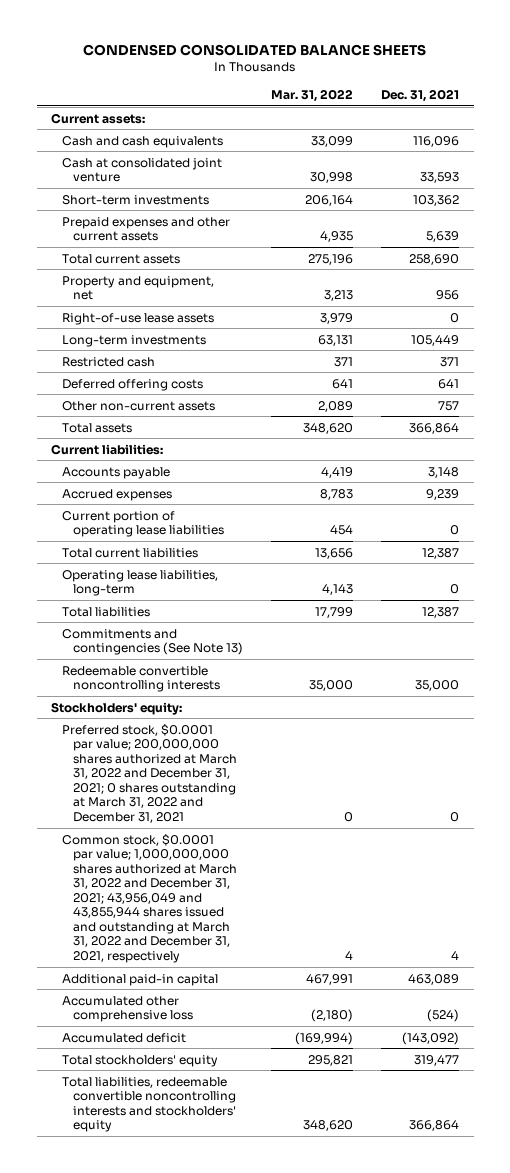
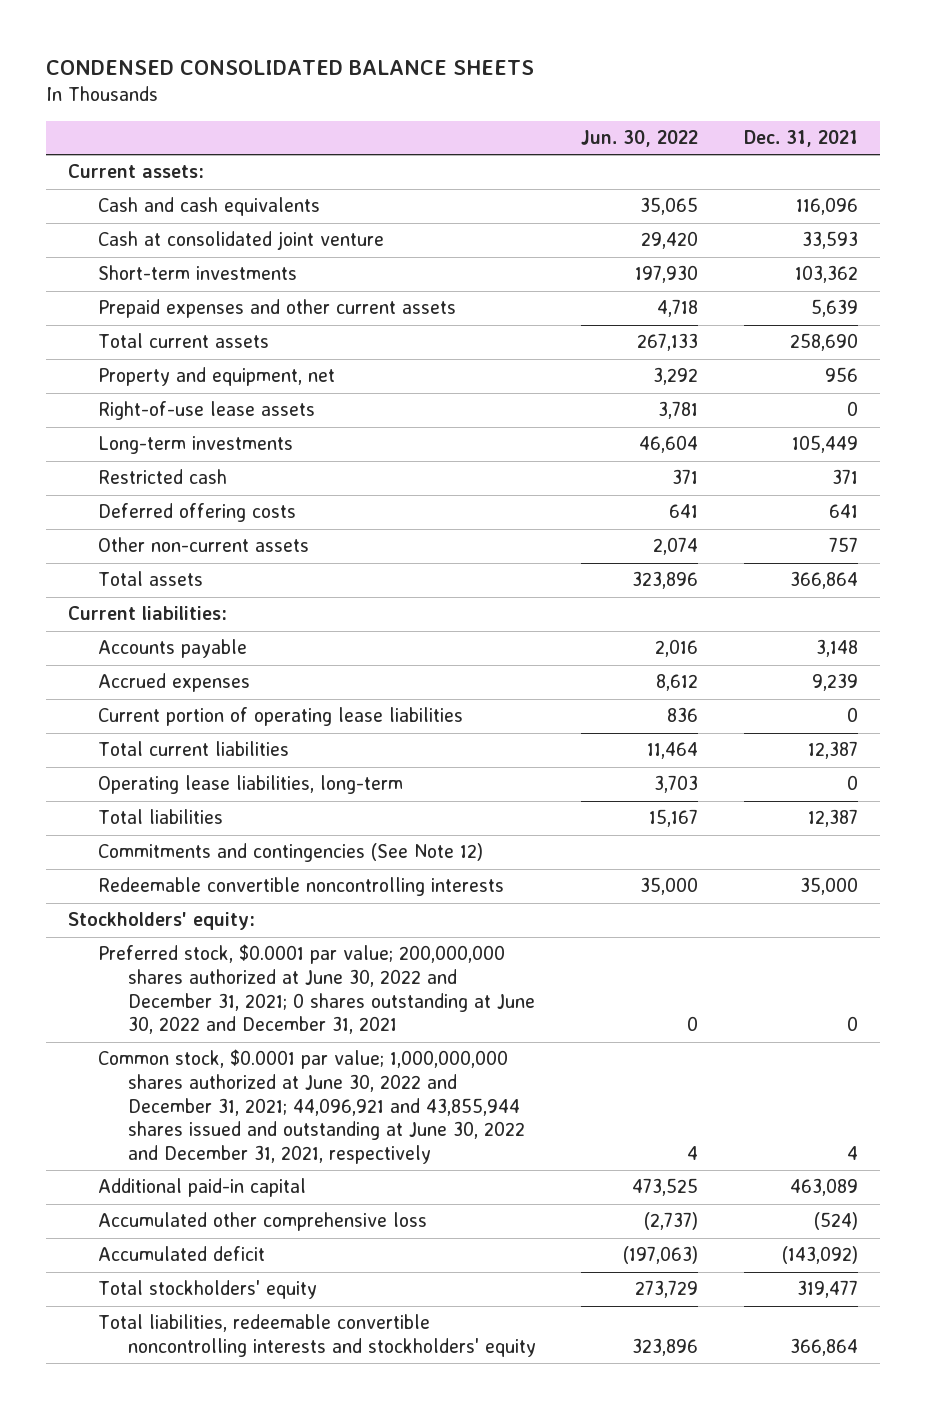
- | Mar. 31, 2022 | Dec. 31, 2021
+ | Jun. 30, 2022 | Dec. 31, 2021
- Commitments and contingencies (See Note 13)
+ Commitments and contingencies (See Note 12)
- Preferred stock, $0.0001 par value; 200,000,000 shares authorized at March 31, 2022 and December 31, 2021; 0 shares outstanding at March 31, 2022 and December 31, 2021 | 0 | 0
- Common stock, $0.0001 par value; 1,000,000,000 shares authorized at March 31, 2022 and December 31, 2021; 43,956,049 and 43,855,944 shares issued and outstanding at March 31, 2022 and December 31, 2021, respectively | 4 | 4
+ Preferred stock, $0.0001 par value; 200,000,000 shares authorized at June 30, 2022 and December 31, 2021; 0 shares outstanding at June 30, 2022 and December 31, 2021 | 0 | 0
+ Common stock, $0.0001 par value; 1,000,000,000 shares authorized at June 30, 2022 and December 31, 2021; 44,096,921 and 43,855,944 shares issued and outstanding at June 30, 2022 and December 31, 2021, respectively | 4 | 4

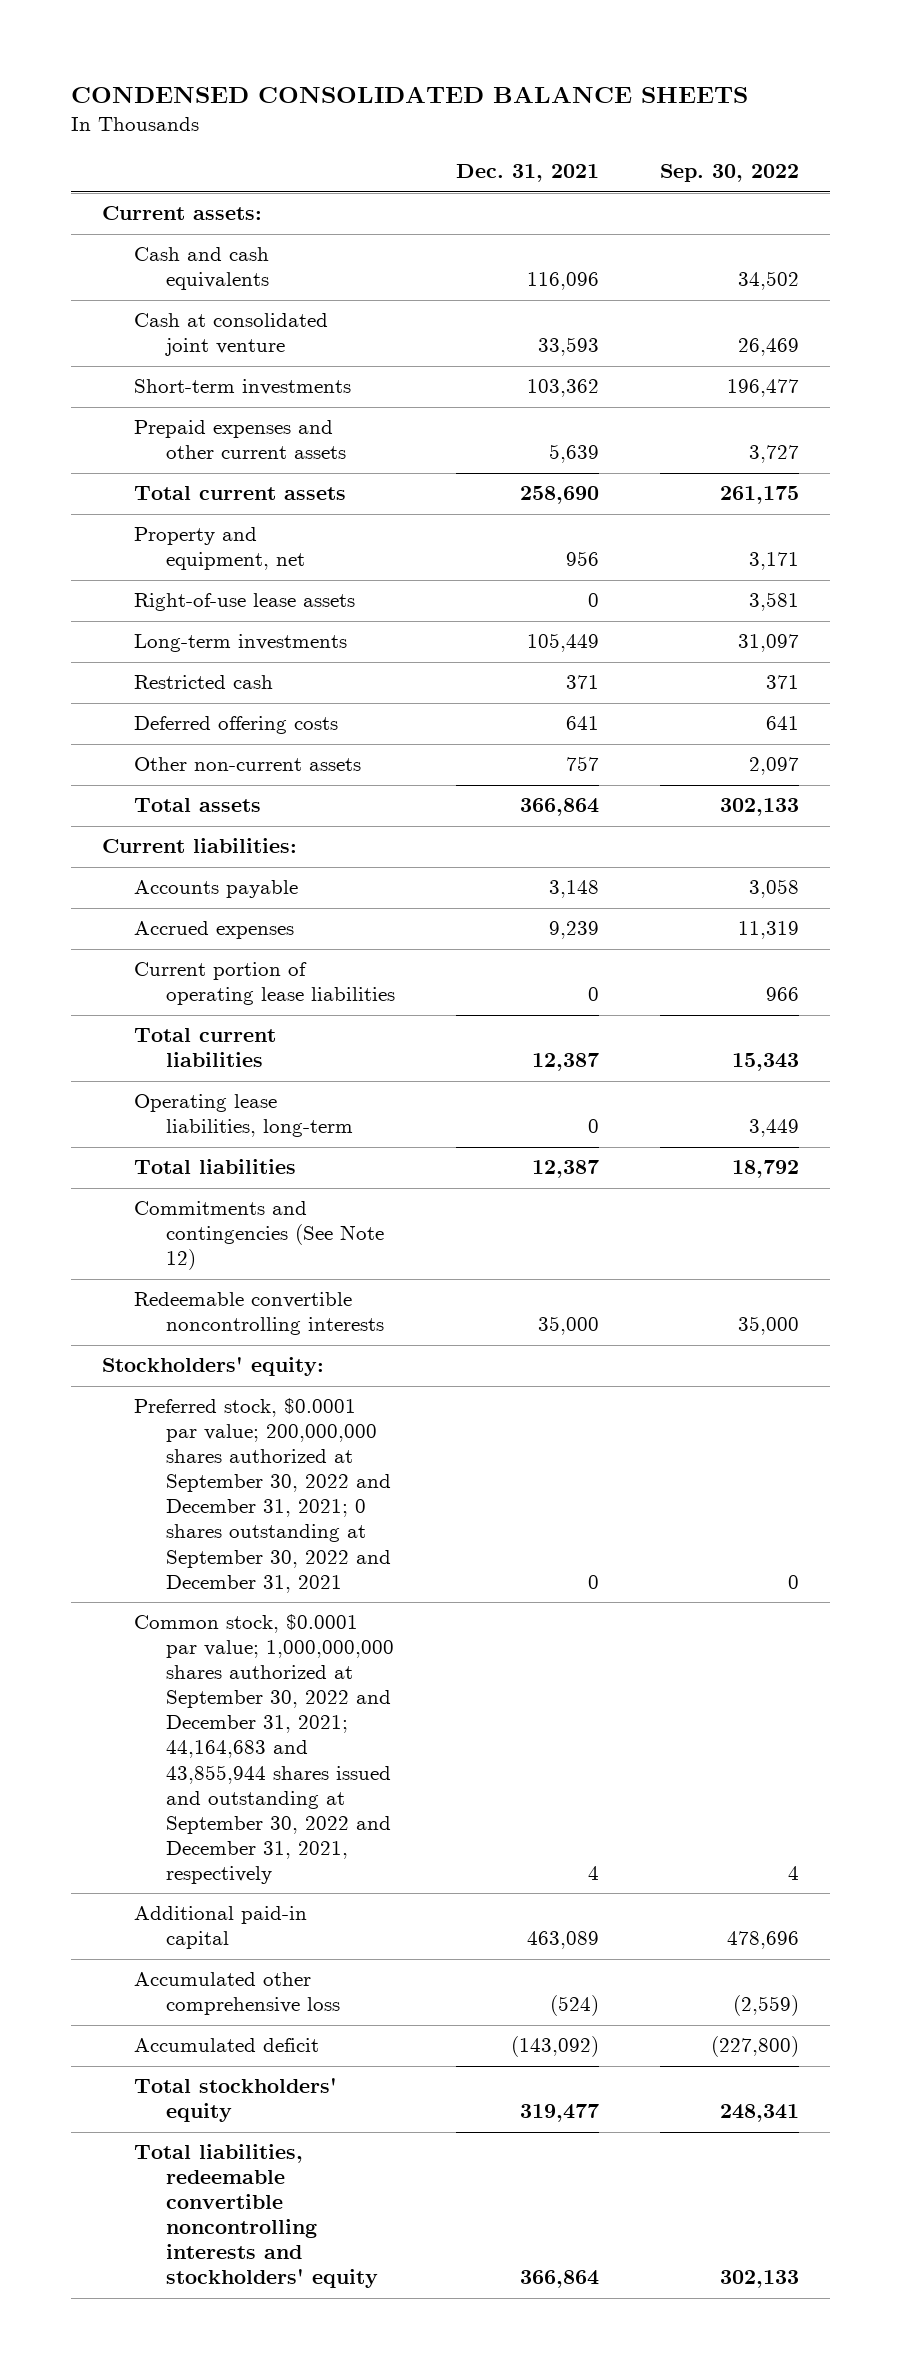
- | Jun. 30, 2022 | Dec. 31, 2021
+ | Dec. 31, 2021 | Sep. 30, 2022
- Preferred stock, $0.0001 par value; 200,000,000 shares authorized at June 30, 2022 and December 31, 2021; 0 shares outstanding at June 30, 2022 and December 31, 2021 | 0 | 0
- Common stock, $0.0001 par value; 1,000,000,000 shares authorized at June 30, 2022 and December 31, 2021; 44,096,921 and 43,855,944 shares issued and outstanding at June 30, 2022 and December 31, 2021, respectively | 4 | 4
+ Preferred stock, $0.0001 par value; 200,000,000 shares authorized at September 30, 2022 and December 31, 2021; 0 shares outstanding at September 30, 2022 and December 31, 2021 | 0 | 0
+ Common stock, $0.0001 par value; 1,000,000,000 shares authorized at September 30, 2022 and December 31, 2021; 44,164,683 and 43,855,944 shares issued and outstanding at September 30, 2022 and December 31, 2021, respectively | 4 | 4

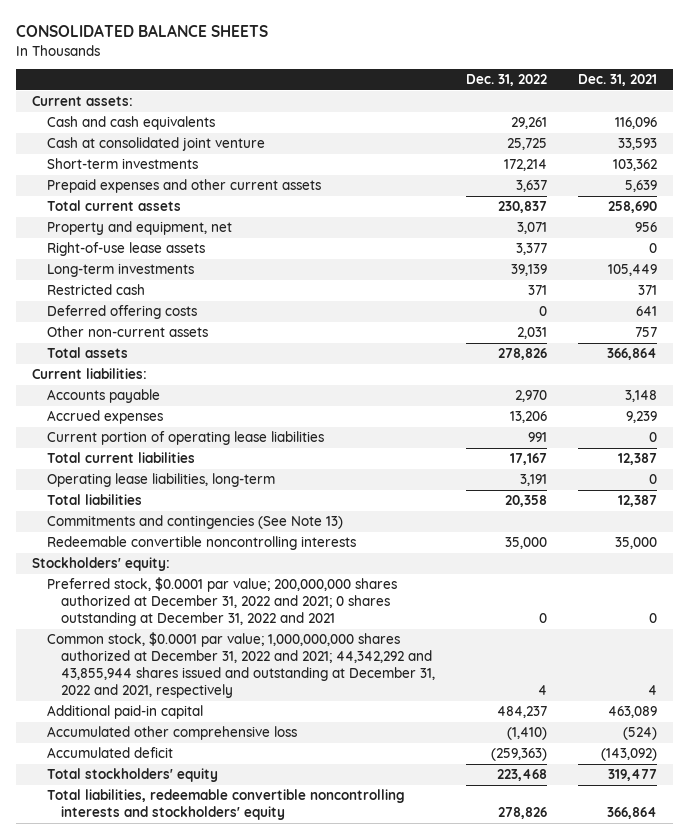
- CONDENSED CONSOLIDATED BALANCE SHEETS
+ CONSOLIDATED BALANCE SHEETS
- | Dec. 31, 2021 | Sep. 30, 2022
+ | Dec. 31, 2022 | Dec. 31, 2021
- Commitments and contingencies (See Note 12)
+ Commitments and contingencies (See Note 13)
- Preferred stock, $0.0001 par value; 200,000,000 shares authorized at September 30, 2022 and December 31, 2021; 0 shares outstanding at September 30, 2022 and December 31, 2021 | 0 | 0
- Common stock, $0.0001 par value; 1,000,000,000 shares authorized at September 30, 2022 and December 31, 2021; 44,164,683 and 43,855,944 shares issued and outstanding at September 30, 2022 and December 31, 2021, respectively | 4 | 4
+ Preferred stock, $0.0001 par value; 200,000,000 shares authorized at December 31, 2022 and 2021; 0 shares outstanding at December 31, 2022 and 2021 | 0 | 0
+ Common stock, $0.0001 par value; 1,000,000,000 shares authorized at December 31, 2022 and 2021; 44,342,292 and 43,855,944 shares issued and outstanding at December 31, 2022 and 2021, respectively | 4 | 4

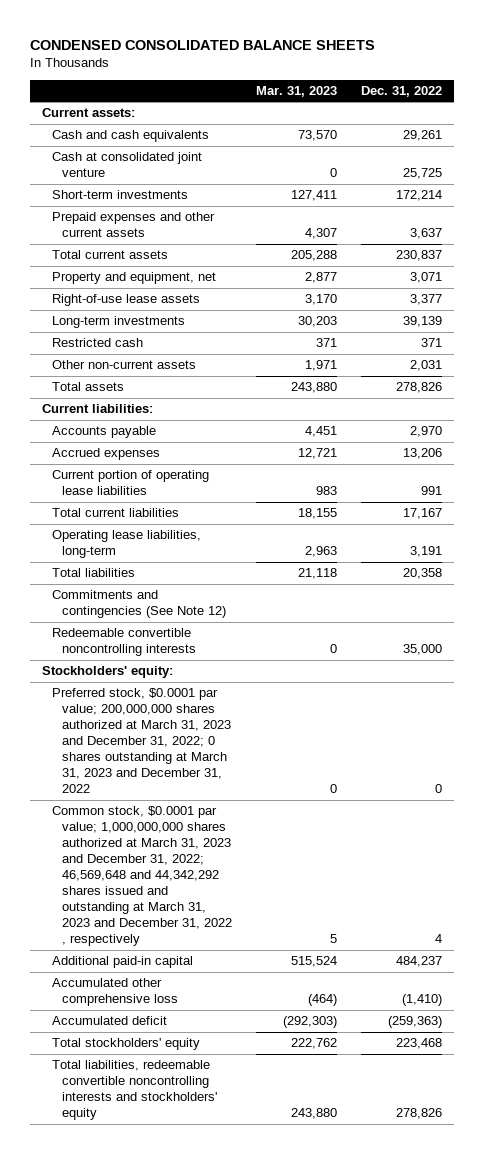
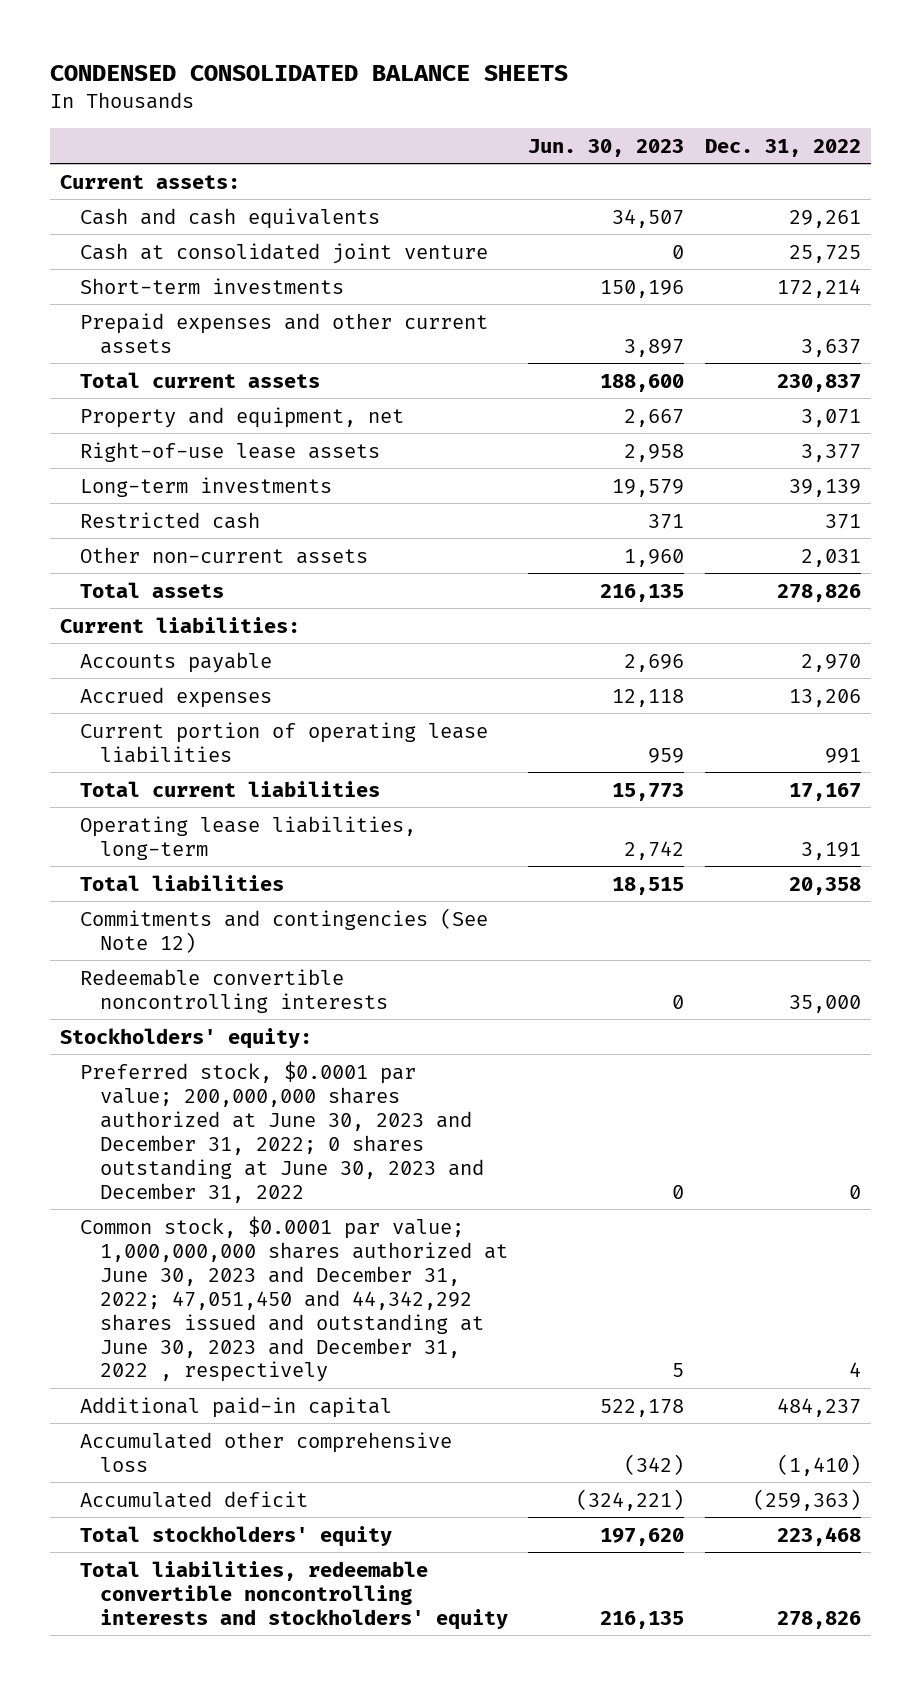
- | Mar. 31, 2023 | Dec. 31, 2022
+ | Jun. 30, 2023 | Dec. 31, 2022
- Preferred stock, $0.0001 par value; 200,000,000 shares authorized at March 31, 2023 and December 31, 2022; 0 shares outstanding at March 31, 2023 and December 31, 2022 | 0 | 0
- Common stock, $0.0001 par value; 1,000,000,000 shares authorized at March 31, 2023 and December 31, 2022; 46,569,648 and 44,342,292 shares issued and outstanding at March 31, 2023 and December 31, 2022 , respectively | 5 | 4
+ Preferred stock, $0.0001 par value; 200,000,000 shares authorized at June 30, 2023 and December 31, 2022; 0 shares outstanding at June 30, 2023 and December 31, 2022 | 0 | 0
+ Common stock, $0.0001 par value; 1,000,000,000 shares authorized at June 30, 2023 and December 31, 2022; 47,051,450 and 44,342,292 shares issued and outstanding at June 30, 2023 and December 31, 2022 , respectively | 5 | 4

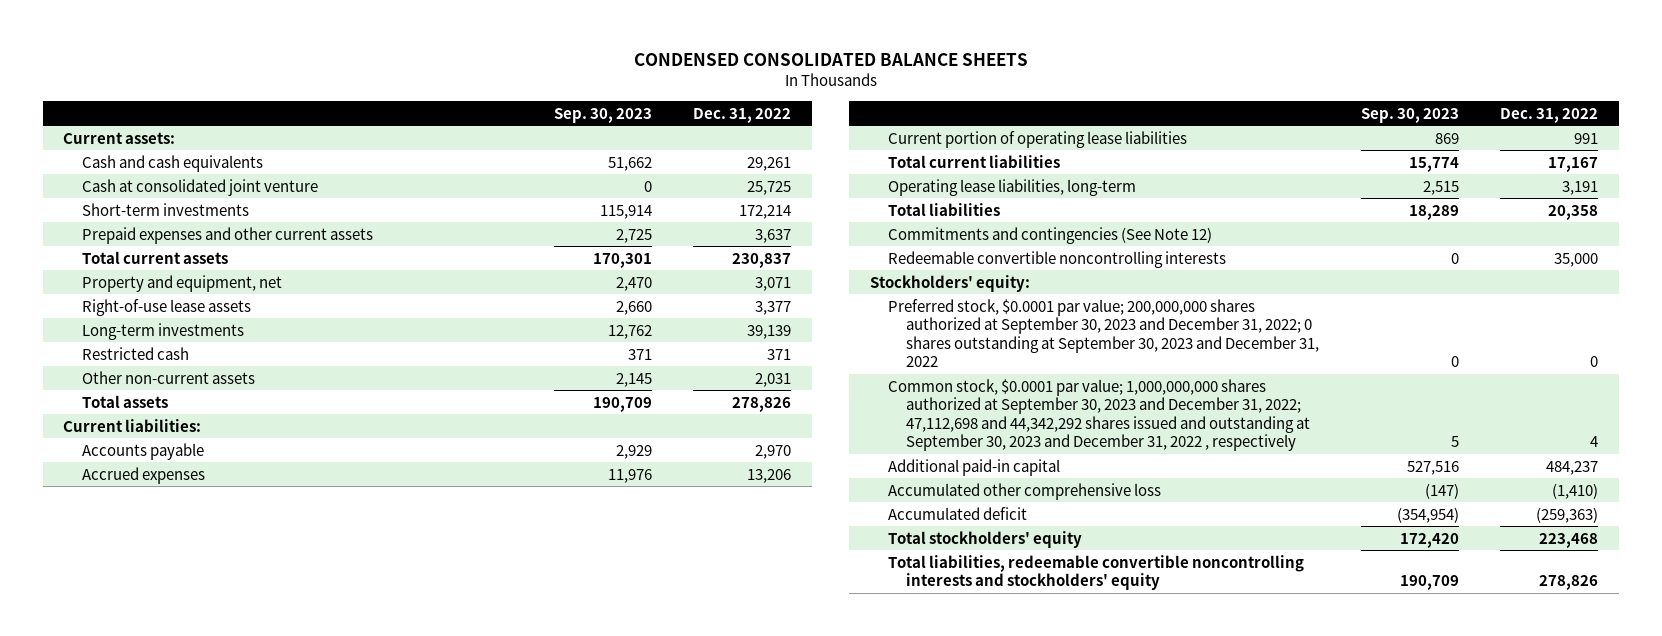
- | Jun. 30, 2023 | Dec. 31, 2022
+ | Sep. 30, 2023 | Dec. 31, 2022
- Preferred stock, $0.0001 par value; 200,000,000 shares authorized at June 30, 2023 and December 31, 2022; 0 shares outstanding at June 30, 2023 and December 31, 2022 | 0 | 0
- Common stock, $0.0001 par value; 1,000,000,000 shares authorized at June 30, 2023 and December 31, 2022; 47,051,450 and 44,342,292 shares issued and outstanding at June 30, 2023 and December 31, 2022 , respectively | 5 | 4
+ Preferred stock, $0.0001 par value; 200,000,000 shares authorized at September 30, 2023 and December 31, 2022; 0 shares outstanding at September 30, 2023 and December 31, 2022 | 0 | 0
+ Common stock, $0.0001 par value; 1,000,000,000 shares authorized at September 30, 2023 and December 31, 2022; 47,112,698 and 44,342,292 shares issued and outstanding at September 30, 2023 and December 31, 2022 , respectively | 5 | 4

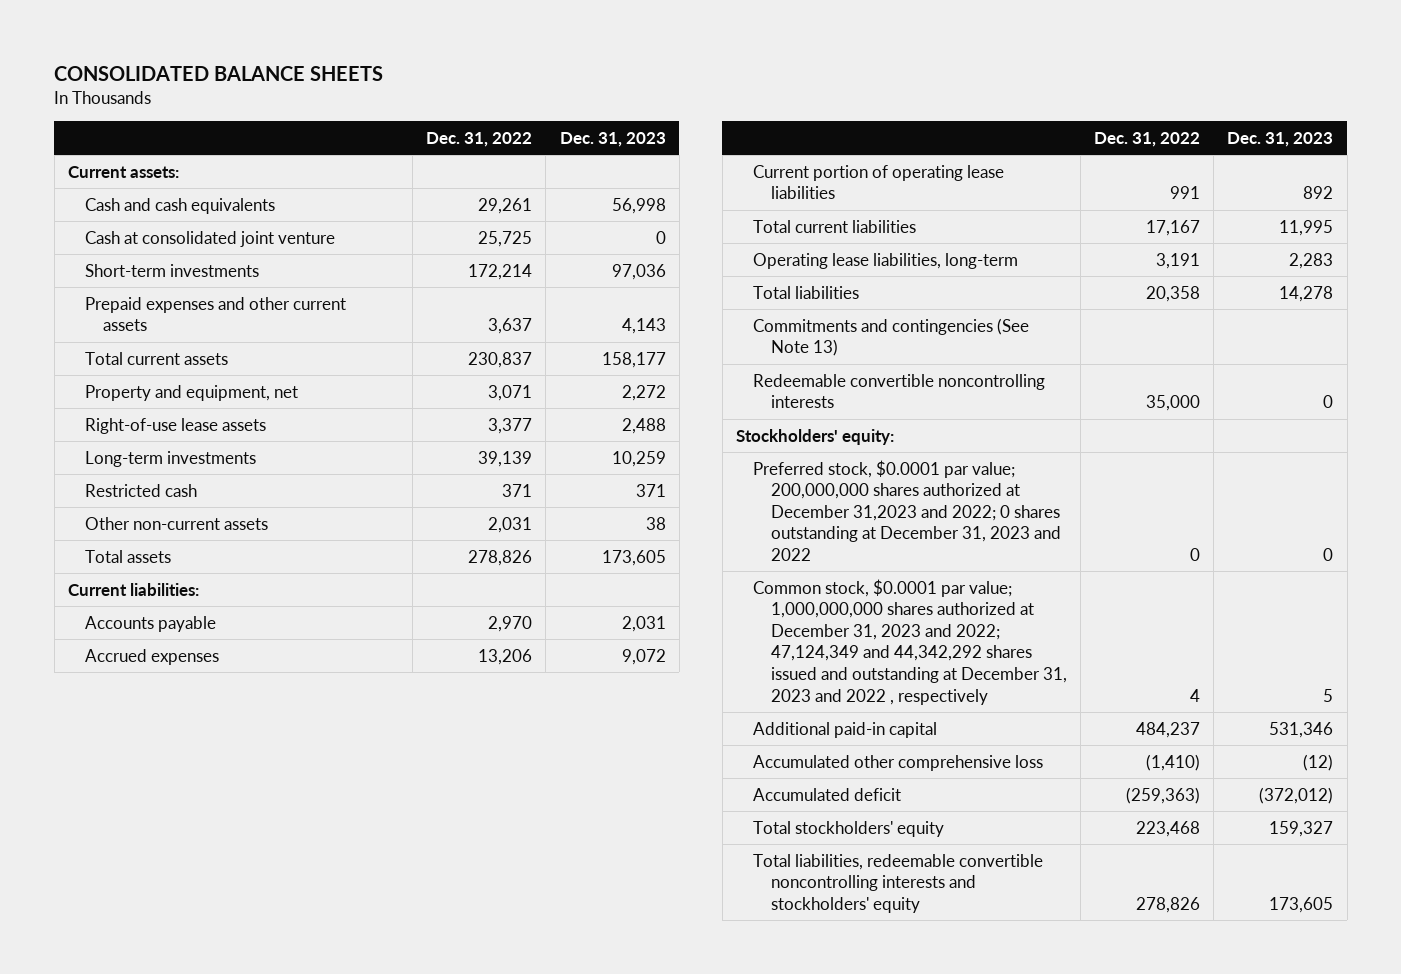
- CONDENSED CONSOLIDATED BALANCE SHEETS
+ CONSOLIDATED BALANCE SHEETS
- | Sep. 30, 2023 | Dec. 31, 2022
+ | Dec. 31, 2022 | Dec. 31, 2023
- Commitments and contingencies (See Note 12)
+ Commitments and contingencies (See Note 13)
- Preferred stock, $0.0001 par value; 200,000,000 shares authorized at September 30, 2023 and December 31, 2022; 0 shares outstanding at September 30, 2023 and December 31, 2022 | 0 | 0
- Common stock, $0.0001 par value; 1,000,000,000 shares authorized at September 30, 2023 and December 31, 2022; 47,112,698 and 44,342,292 shares issued and outstanding at September 30, 2023 and December 31, 2022 , respectively | 5 | 4
+ Preferred stock, $0.0001 par value; 200,000,000 shares authorized at December 31,2023 and 2022; 0 shares outstanding at December 31, 2023 and 2022 | 0 | 0
+ Common stock, $0.0001 par value; 1,000,000,000 shares authorized at December 31, 2023 and 2022; 47,124,349 and 44,342,292 shares issued and outstanding at December 31, 2023 and 2022 , respectively | 4 | 5

